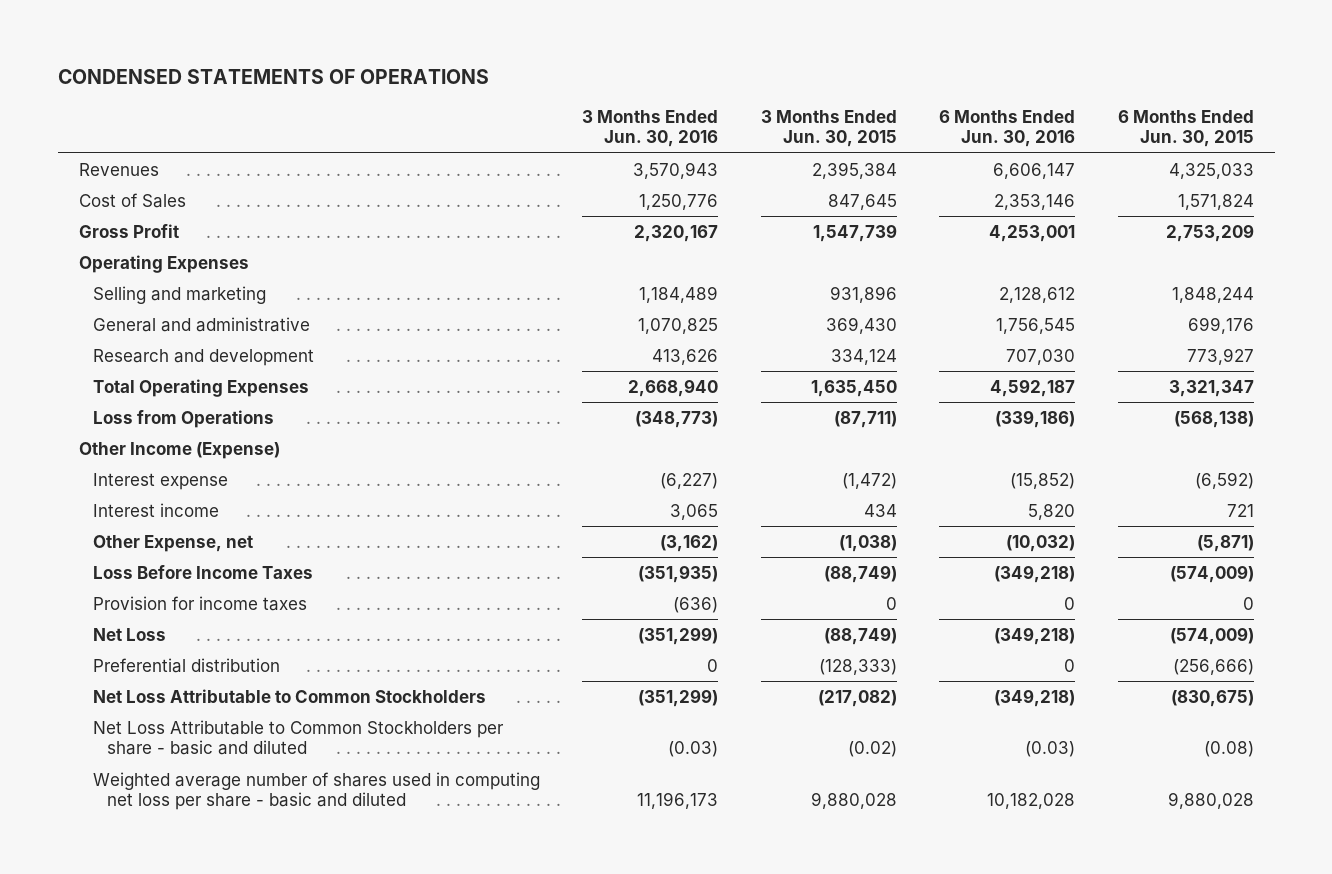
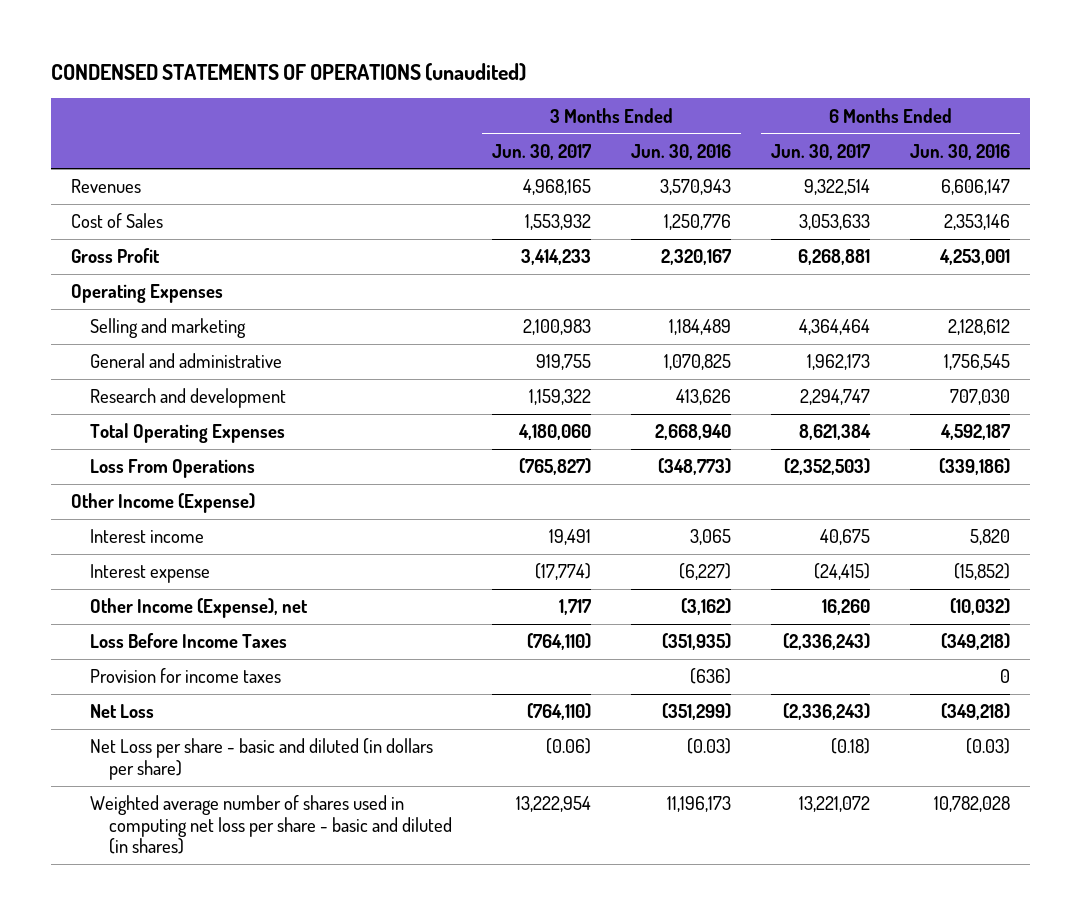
- CONDENSED STATEMENTS OF OPERATIONS
+ CONDENSED STATEMENTS OF OPERATIONS (unaudited)
- | 3 Months Ended Jun. 30, 2016 | 3 Months Ended Jun. 30, 2015 | 6 Months Ended Jun. 30, 2016 | 6 Months Ended Jun. 30, 2015
+ | 3 Months Ended Jun. 30, 2017 | 3 Months Ended Jun. 30, 2016 | 6 Months Ended Jun. 30, 2017 | 6 Months Ended Jun. 30, 2016
- Loss from Operations | (348,773) | (87,711) | (339,186) | (568,138)
+ Loss From Operations | (765,827) | (348,773) | (2,352,503) | (339,186)
- Other Expense, net | (3,162) | (1,038) | (10,032) | (5,871)
moved down: Interest expense | (17,774) | (6,227) | (24,415) | (15,852)
+ Other Income (Expense), net | 1,717 | (3,162) | 16,260 | (10,032)
- Preferential distribution | 0 | (128,333) | 0 | (256,666)
- Net Loss Attributable to Common Stockholders | (351,299) | (217,082) | (349,218) | (830,675)
- Net Loss Attributable to Common Stockholders per share - basic and diluted | (0.03) | (0.02) | (0.03) | (0.08)
- Weighted average number of shares used in computing net loss per share - basic and diluted | 11,196,173 | 9,880,028 | 10,182,028 | 9,880,028
+ Net Loss per share - basic and diluted (in dollars per share) | (0.06) | (0.03) | (0.18) | (0.03)
+ Weighted average number of shares used in computing net loss per share - basic and diluted (in shares) | 13,222,954 | 11,196,173 | 13,221,072 | 10,782,028

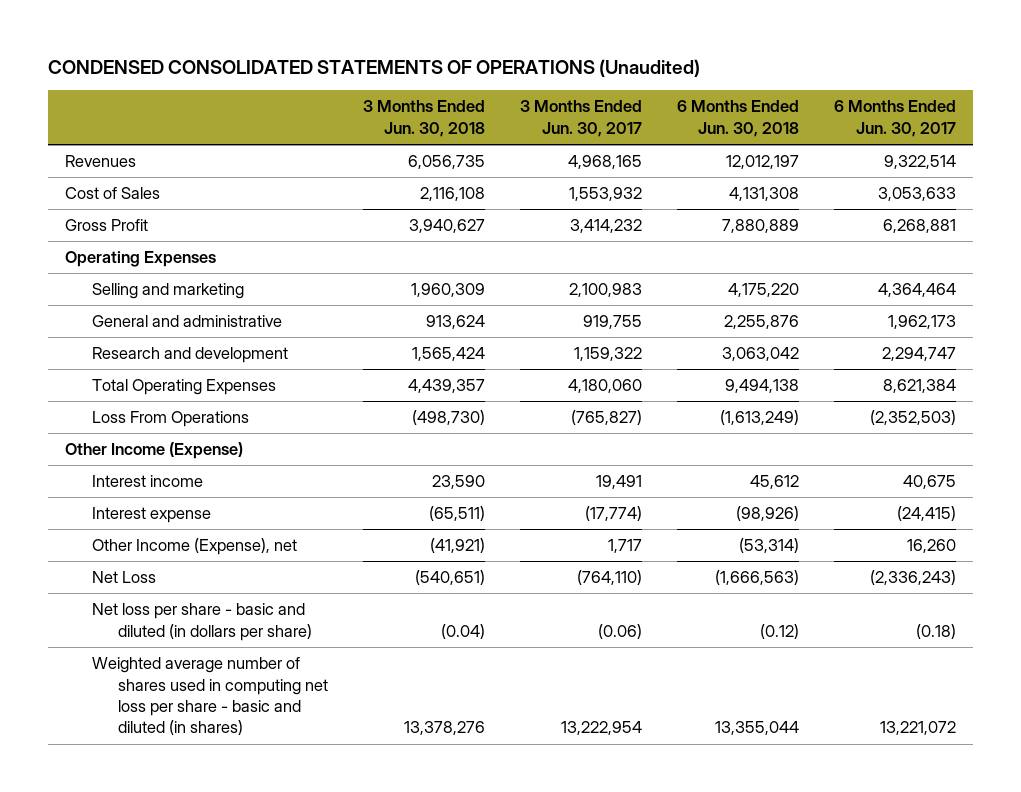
- CONDENSED STATEMENTS OF OPERATIONS (unaudited)
+ CONDENSED CONSOLIDATED STATEMENTS OF OPERATIONS (Unaudited)
- | 3 Months Ended Jun. 30, 2017 | 3 Months Ended Jun. 30, 2016 | 6 Months Ended Jun. 30, 2017 | 6 Months Ended Jun. 30, 2016
+ | 3 Months Ended Jun. 30, 2018 | 3 Months Ended Jun. 30, 2017 | 6 Months Ended Jun. 30, 2018 | 6 Months Ended Jun. 30, 2017
- Gross Profit | 3,414,233 | 2,320,167 | 6,268,881 | 4,253,001
+ Gross Profit | 3,940,627 | 3,414,232 | 7,880,889 | 6,268,881
- Loss Before Income Taxes | (764,110) | (351,935) | (2,336,243) | (349,218)
- Provision for income taxes | | (636) | | 0
- Net Loss per share - basic and diluted (in dollars per share) | (0.06) | (0.03) | (0.18) | (0.03)
+ Net loss per share - basic and diluted (in dollars per share) | (0.04) | (0.06) | (0.12) | (0.18)

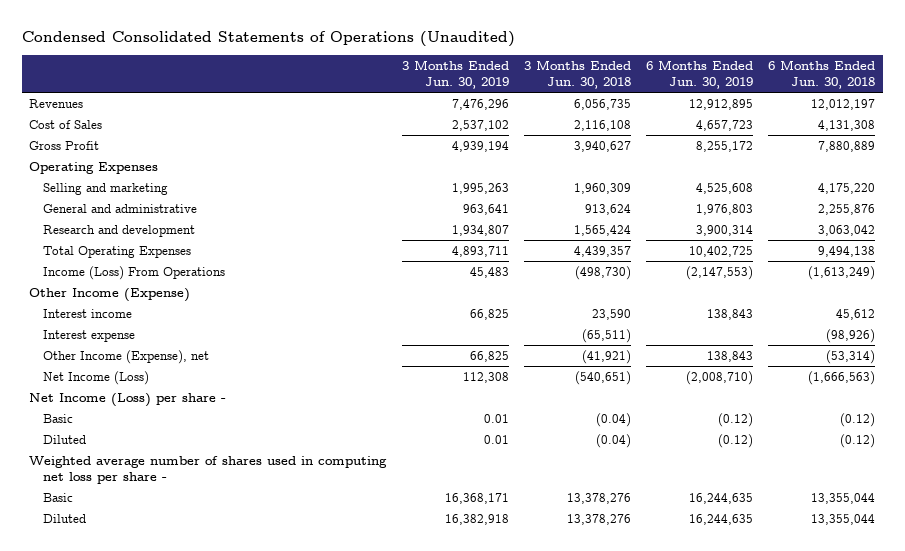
- CONDENSED CONSOLIDATED STATEMENTS OF OPERATIONS (Unaudited)
+ Condensed Consolidated Statements of Operations (Unaudited)
- | 3 Months Ended Jun. 30, 2018 | 3 Months Ended Jun. 30, 2017 | 6 Months Ended Jun. 30, 2018 | 6 Months Ended Jun. 30, 2017
+ | 3 Months Ended Jun. 30, 2019 | 3 Months Ended Jun. 30, 2018 | 6 Months Ended Jun. 30, 2019 | 6 Months Ended Jun. 30, 2018
- Loss From Operations | (498,730) | (765,827) | (1,613,249) | (2,352,503)
+ Income (Loss) From Operations | 45,483 | (498,730) | (2,147,553) | (1,613,249)
- Net Loss | (540,651) | (764,110) | (1,666,563) | (2,336,243)
- Net loss per share - basic and diluted (in dollars per share) | (0.04) | (0.06) | (0.12) | (0.18)
- Weighted average number of shares used in computing net loss per share - basic and diluted (in shares) | 13,378,276 | 13,222,954 | 13,355,044 | 13,221,072
+ Net Income (Loss) | 112,308 | (540,651) | (2,008,710) | (1,666,563)
+ Net Income (Loss) per share -
+ Basic | 0.01 | (0.04) | (0.12) | (0.12)
+ Diluted | 0.01 | (0.04) | (0.12) | (0.12)
+ Weighted average number of shares used in computing net loss per share -
+ Basic | 16,368,171 | 13,378,276 | 16,244,635 | 13,355,044
+ Diluted | 16,382,918 | 13,378,276 | 16,244,635 | 13,355,044

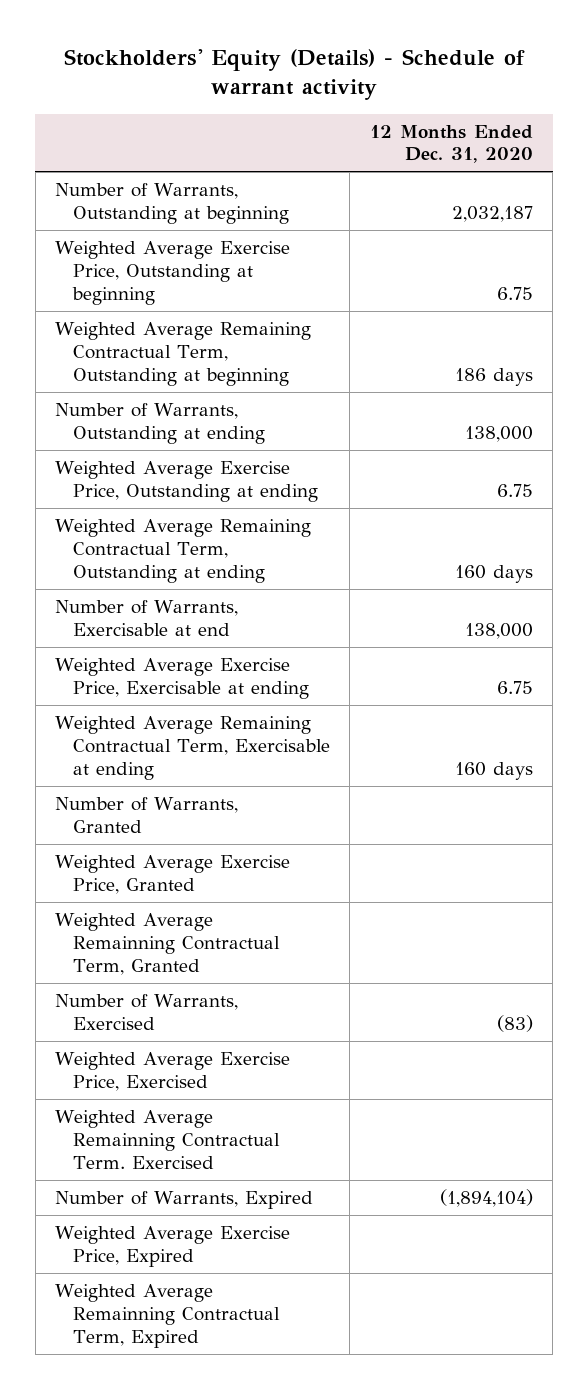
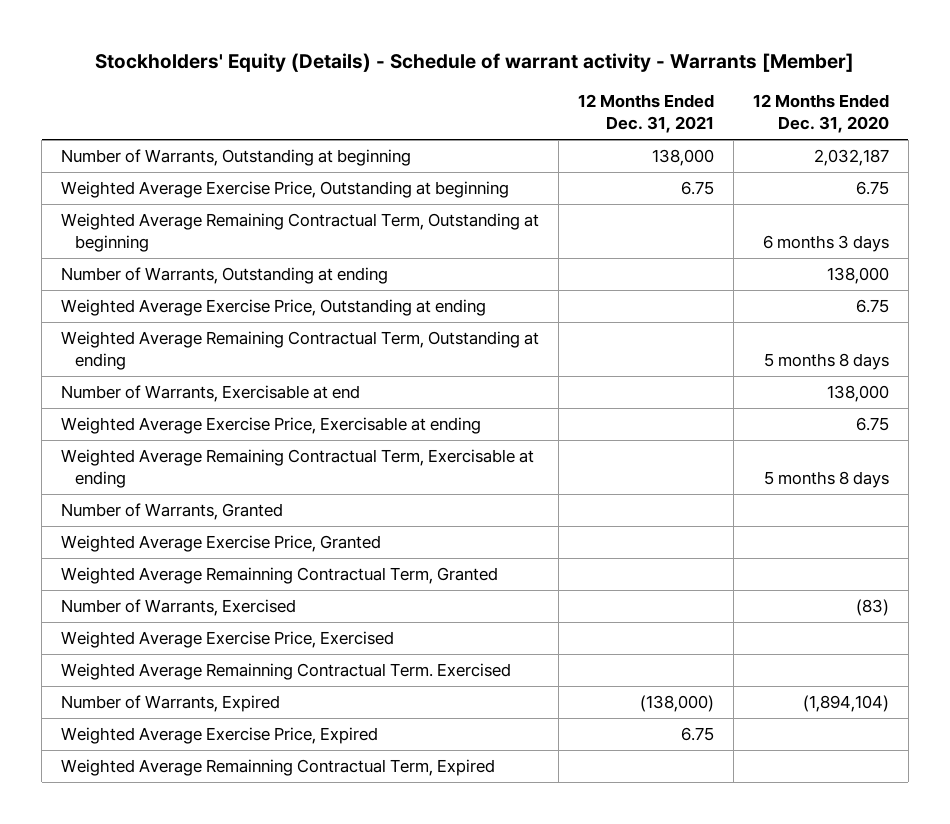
- Stockholders' Equity (Details) - Schedule of warrant activity
+ Stockholders' Equity (Details) - Schedule of warrant activity - Warrants [Member]
- | 12 Months Ended Dec. 31, 2020
+ | 12 Months Ended Dec. 31, 2021 | 12 Months Ended Dec. 31, 2020
- Weighted Average Remaining Contractual Term, Outstanding at beginning | 186 days
+ Weighted Average Remaining Contractual Term, Outstanding at beginning | | 6 months 3 days
- Weighted Average Remaining Contractual Term, Outstanding at ending | 160 days
+ Weighted Average Remaining Contractual Term, Outstanding at ending | | 5 months 8 days
- Weighted Average Remaining Contractual Term, Exercisable at ending | 160 days
+ Weighted Average Remaining Contractual Term, Exercisable at ending | | 5 months 8 days

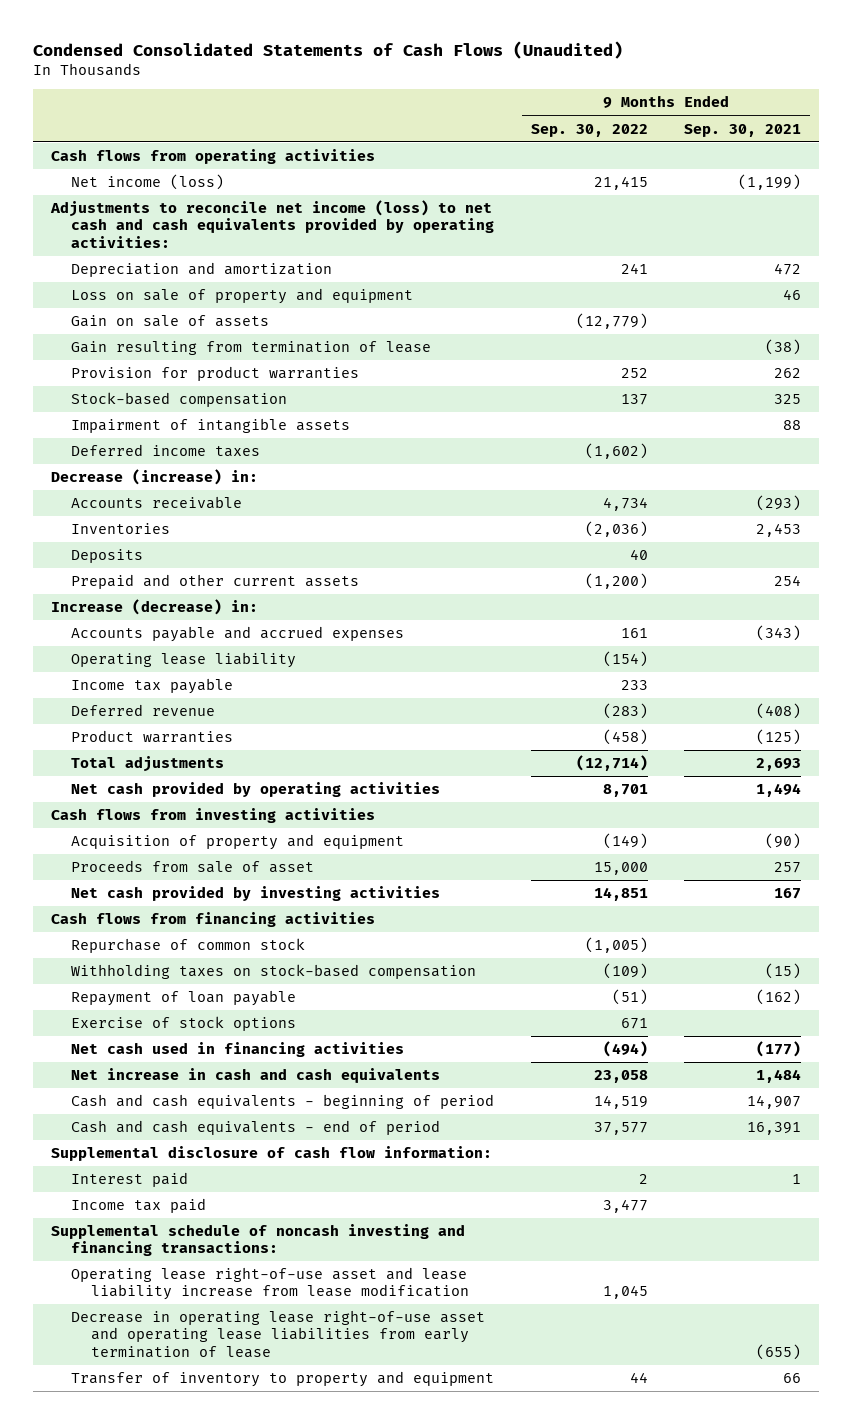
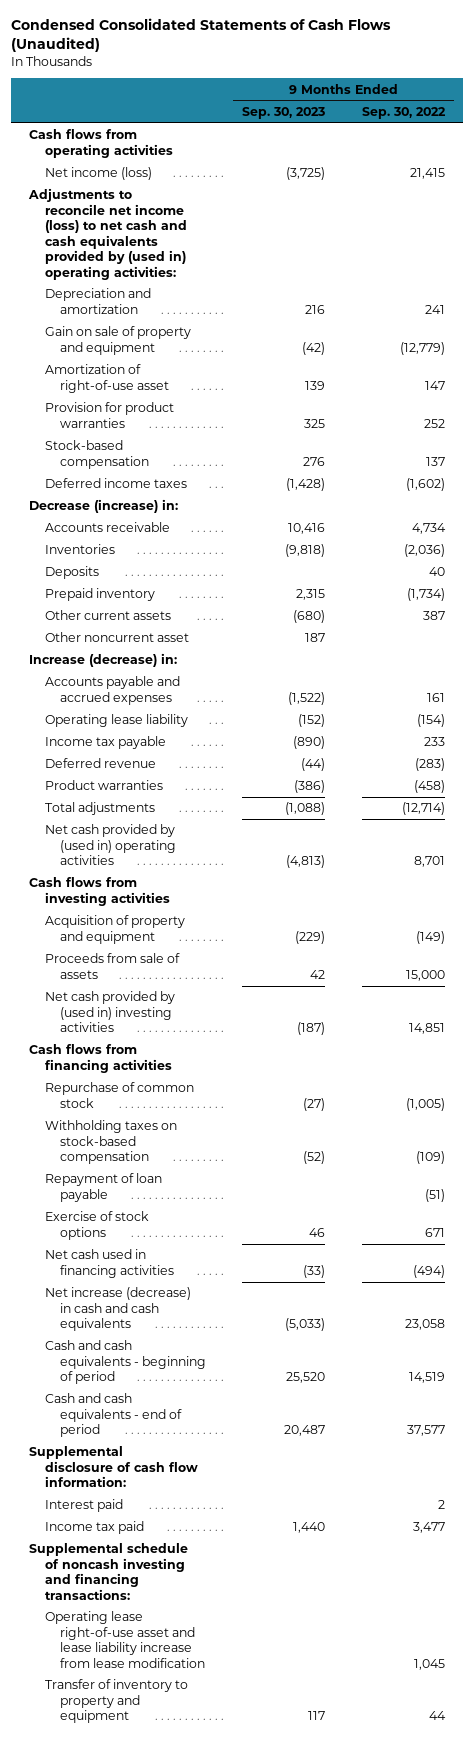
- | 9 Months Ended Sep. 30, 2022 | 9 Months Ended Sep. 30, 2021
+ | 9 Months Ended Sep. 30, 2023 | 9 Months Ended Sep. 30, 2022
- Adjustments to reconcile net income (loss) to net cash and cash equivalents provided by operating activities:
+ Adjustments to reconcile net income (loss) to net cash and cash equivalents provided by (used in) operating activities:
- Loss on sale of property and equipment | | 46
- Gain on sale of assets | (12,779) |
- Gain resulting from termination of lease | | (38)
+ Gain on sale of property and equipment | (42) | (12,779)
+ Amortization of right-of-use asset | 139 | 147
- Impairment of intangible assets | | 88
- Prepaid and other current assets | (1,200) | 254
+ Prepaid inventory | 2,315 | (1,734)
+ Other current assets | (680) | 387
+ Other noncurrent asset | 187 |
- Net cash provided by operating activities | 8,701 | 1,494
+ Net cash provided by (used in) operating activities | (4,813) | 8,701
- Proceeds from sale of asset | 15,000 | 257
- Net cash provided by investing activities | 14,851 | 167
+ Proceeds from sale of assets | 42 | 15,000
+ Net cash provided by (used in) investing activities | (187) | 14,851
- Net increase in cash and cash equivalents | 23,058 | 1,484
+ Net increase (decrease) in cash and cash equivalents | (5,033) | 23,058
- Decrease in operating lease right-of-use asset and operating lease liabilities from early termination of lease | | (655)

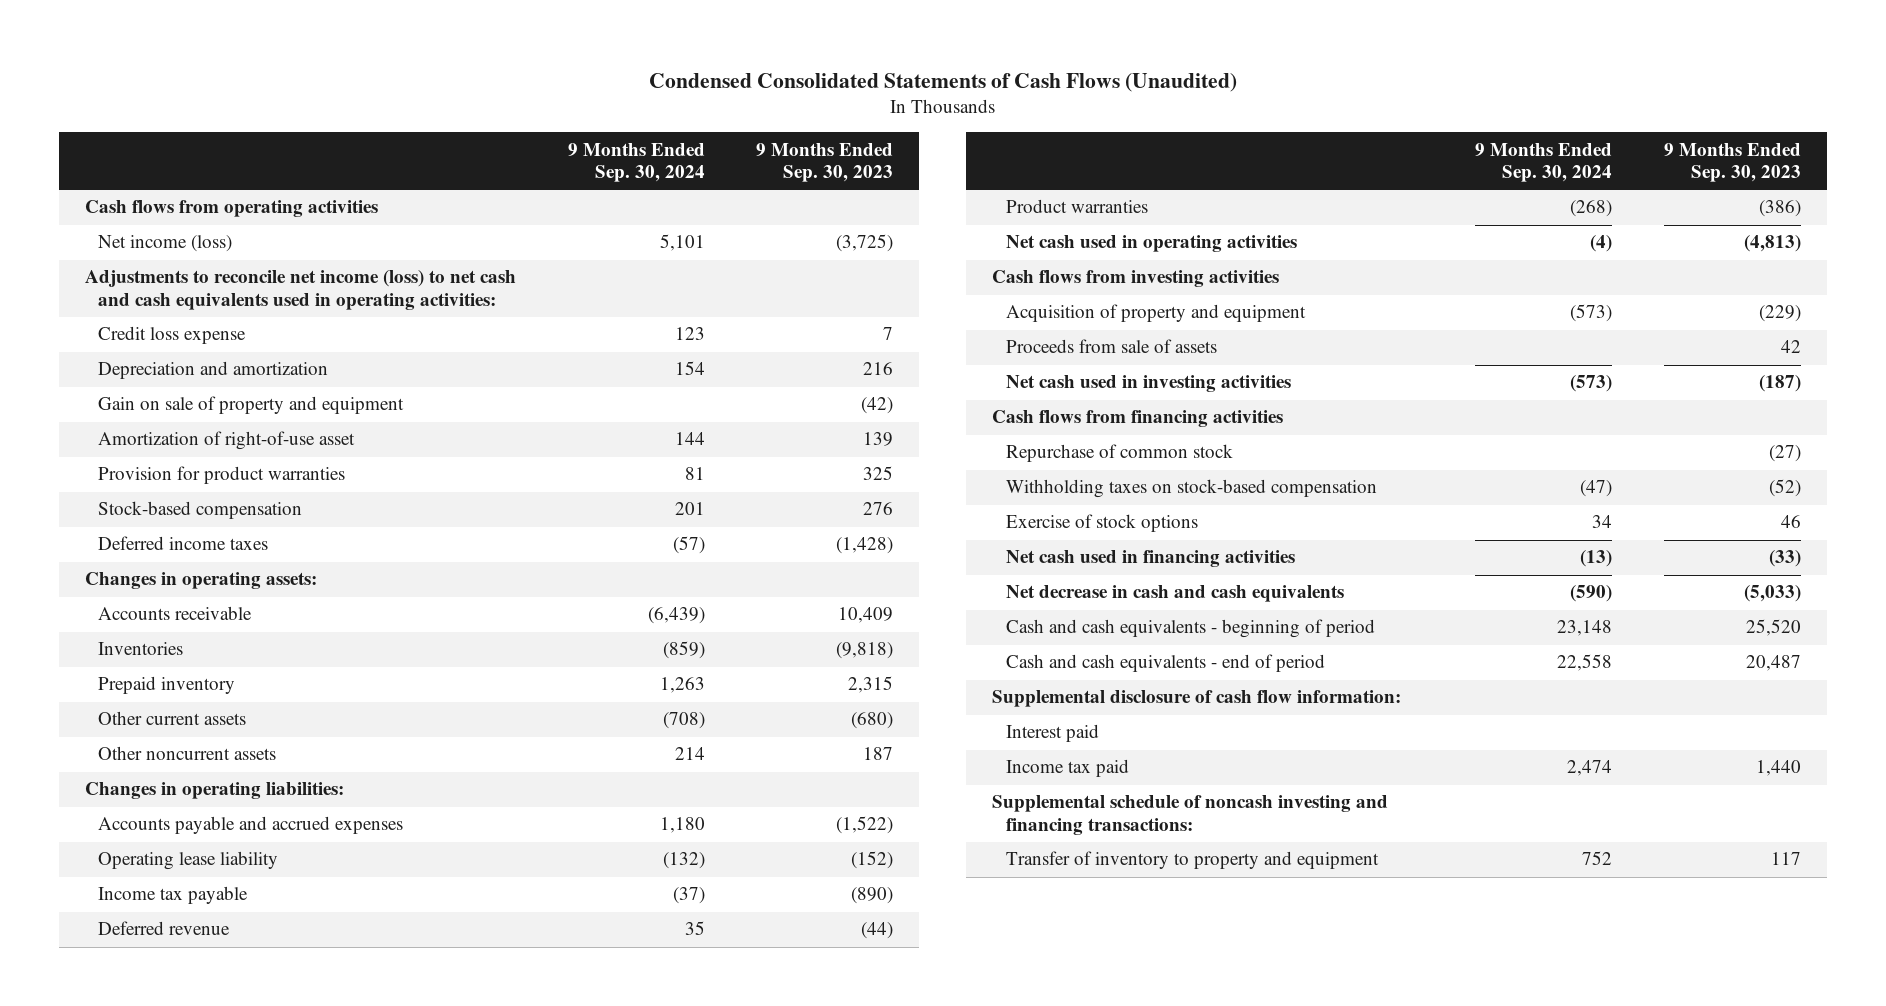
- | 9 Months Ended Sep. 30, 2023 | 9 Months Ended Sep. 30, 2022
+ | 9 Months Ended Sep. 30, 2024 | 9 Months Ended Sep. 30, 2023
- Adjustments to reconcile net income (loss) to net cash and cash equivalents provided by (used in) operating activities:
+ Adjustments to reconcile net income (loss) to net cash and cash equivalents used in operating activities:
+ Credit loss expense | 123 | 7
- Decrease (increase) in:
- Accounts receivable | 10,416 | 4,734
+ Changes in operating assets:
+ Accounts receivable | (6,439) | 10,409
- Deposits | | 40
- Other noncurrent asset | 187 |
- Increase (decrease) in:
+ Other noncurrent assets | 214 | 187
+ Changes in operating liabilities:
- Total adjustments | (1,088) | (12,714)
- Net cash provided by (used in) operating activities | (4,813) | 8,701
+ Net cash used in operating activities | (4) | (4,813)
- Net cash provided by (used in) investing activities | (187) | 14,851
+ Net cash used in investing activities | (573) | (187)
- Repayment of loan payable | | (51)
- Net increase (decrease) in cash and cash equivalents | (5,033) | 23,058
+ Net decrease in cash and cash equivalents | (590) | (5,033)
- Operating lease right-of-use asset and lease liability increase from lease modification | | 1,045

